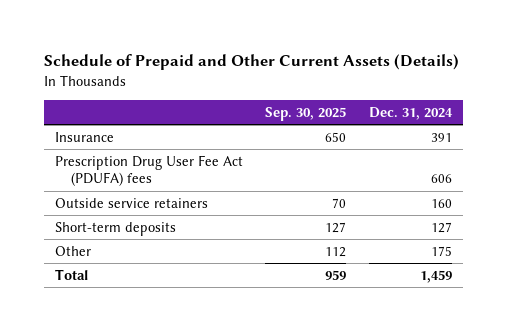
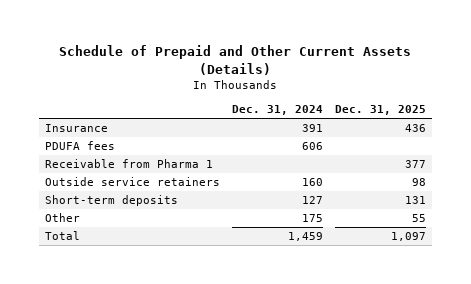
- | Sep. 30, 2025 | Dec. 31, 2024
+ | Dec. 31, 2024 | Dec. 31, 2025
- Prescription Drug User Fee Act (PDUFA) fees | | 606
+ PDUFA fees | 606 |
+ Receivable from Pharma 1 | | 377

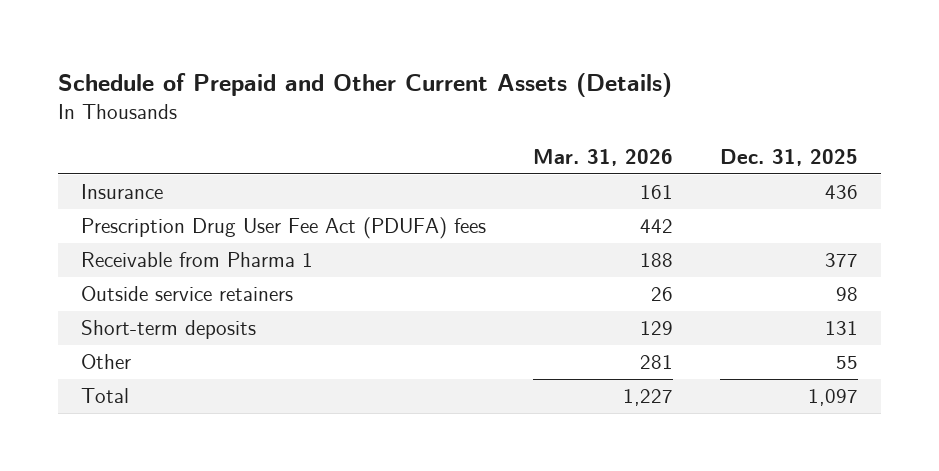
- | Dec. 31, 2024 | Dec. 31, 2025
+ | Mar. 31, 2026 | Dec. 31, 2025
- PDUFA fees | 606 |
+ Prescription Drug User Fee Act (PDUFA) fees | 442 |

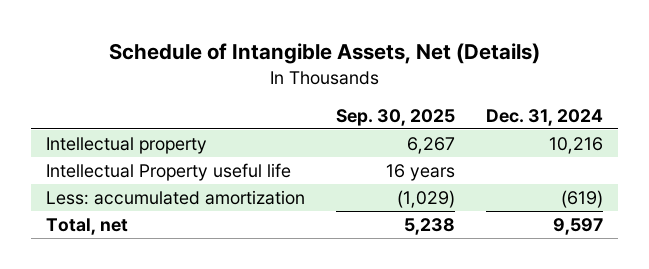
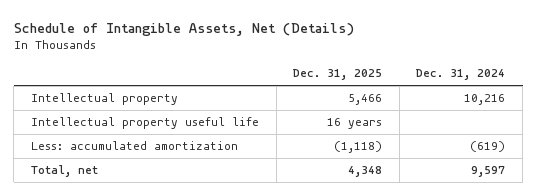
- | Sep. 30, 2025 | Dec. 31, 2024
+ | Dec. 31, 2025 | Dec. 31, 2024
- Intellectual Property useful life | 16 years |
+ Intellectual property useful life | 16 years |

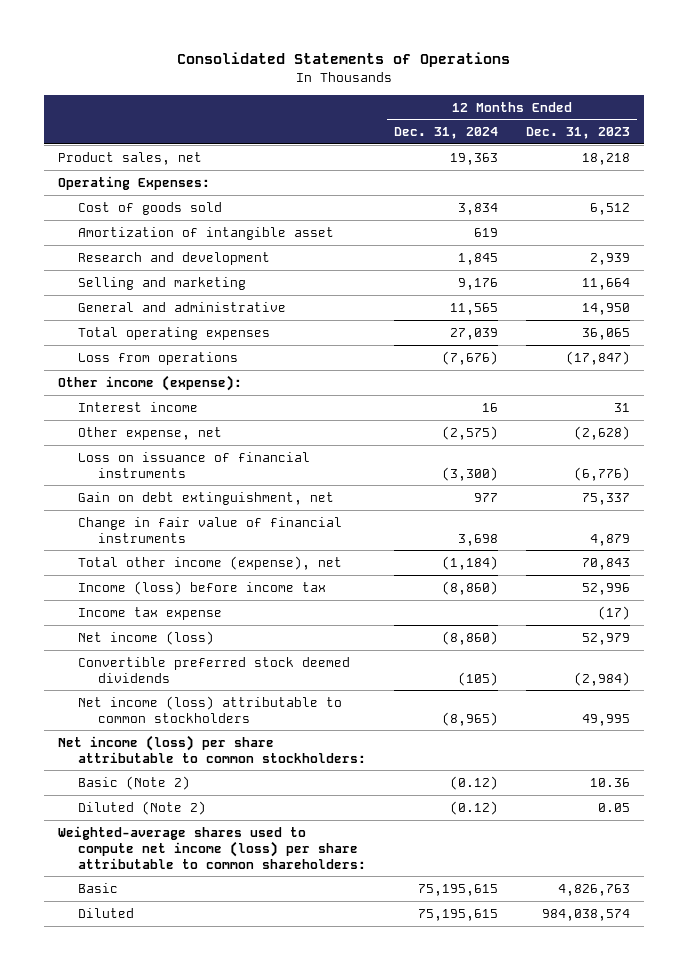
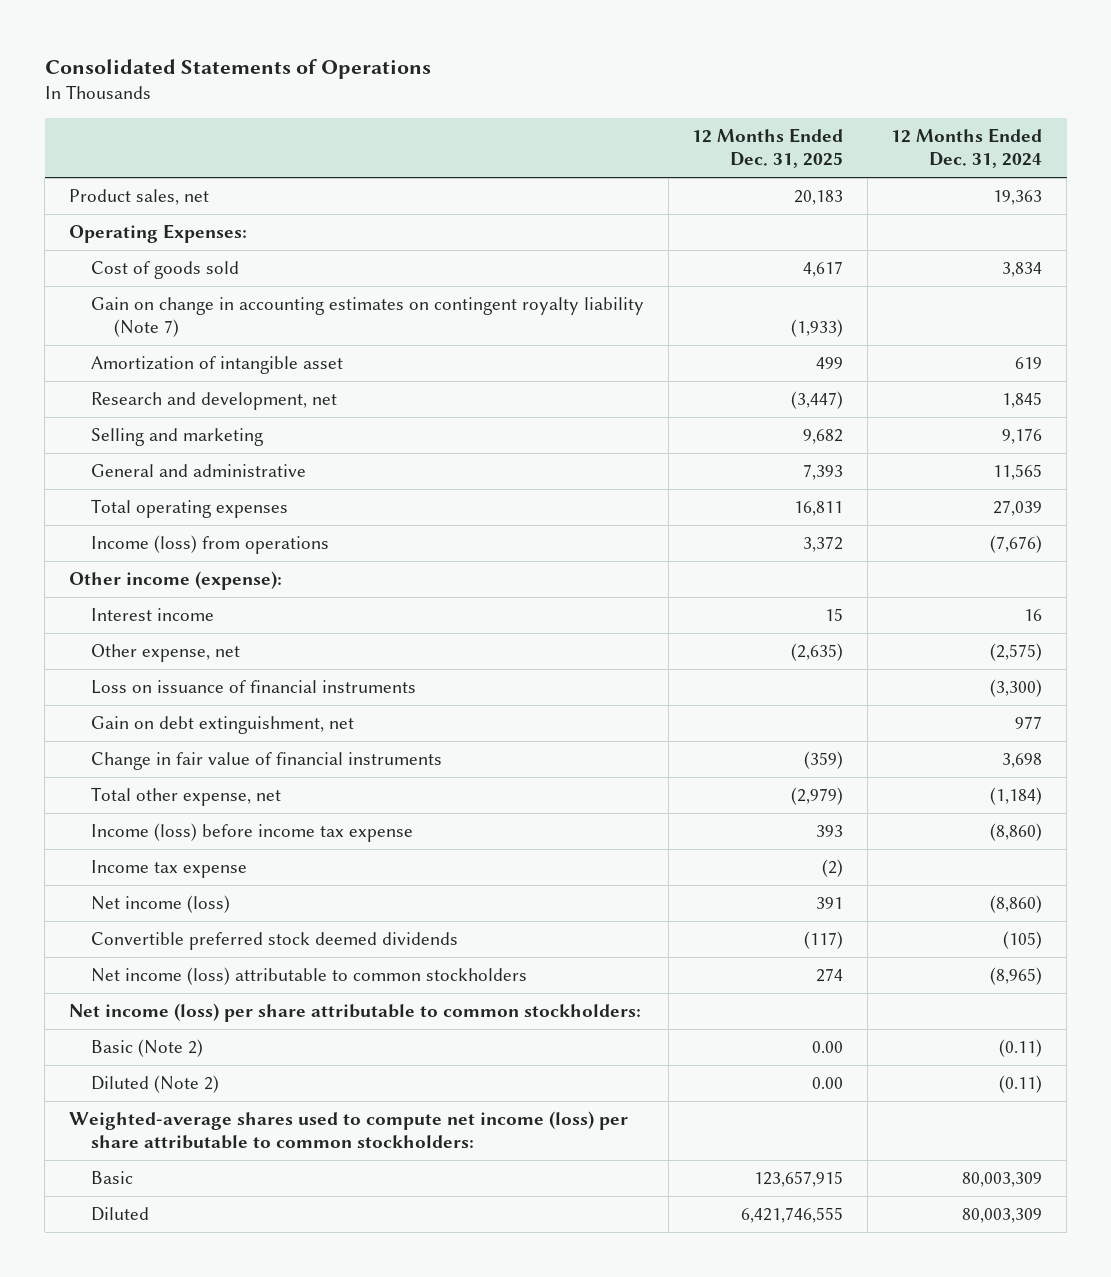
- | 12 Months Ended Dec. 31, 2024 | 12 Months Ended Dec. 31, 2023
+ | 12 Months Ended Dec. 31, 2025 | 12 Months Ended Dec. 31, 2024
+ Gain on change in accounting estimates on contingent royalty liability (Note 7) | (1,933) |
- Research and development | 1,845 | 2,939
+ Research and development, net | (3,447) | 1,845
- Loss from operations | (7,676) | (17,847)
+ Income (loss) from operations | 3,372 | (7,676)
- Total other income (expense), net | (1,184) | 70,843
- Income (loss) before income tax | (8,860) | 52,996
+ Total other expense, net | (2,979) | (1,184)
+ Income (loss) before income tax expense | 393 | (8,860)
- Basic (Note 2) | (0.12) | 10.36
- Diluted (Note 2) | (0.12) | 0.05
- Weighted-average shares used to compute net income (loss) per share attributable to common shareholders:
- Basic | 75,195,615 | 4,826,763
- Diluted | 75,195,615 | 984,038,574
+ Basic (Note 2) | 0.00 | (0.11)
+ Diluted (Note 2) | 0.00 | (0.11)
+ Weighted-average shares used to compute net income (loss) per share attributable to common stockholders:
+ Basic | 123,657,915 | 80,003,309
+ Diluted | 6,421,746,555 | 80,003,309

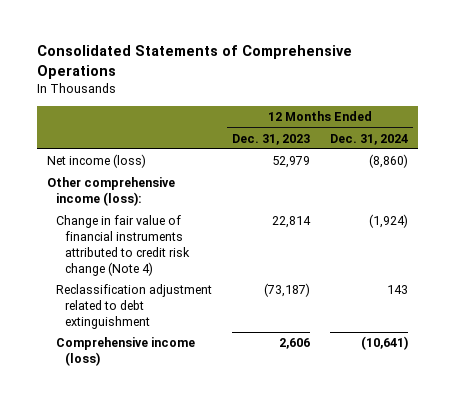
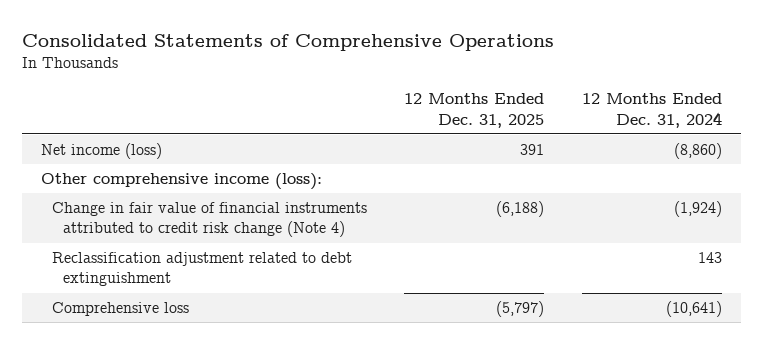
- | 12 Months Ended Dec. 31, 2023 | 12 Months Ended Dec. 31, 2024
+ | 12 Months Ended Dec. 31, 2025 | 12 Months Ended Dec. 31, 2024
- Comprehensive income (loss) | 2,606 | (10,641)
+ Comprehensive loss | (5,797) | (10,641)

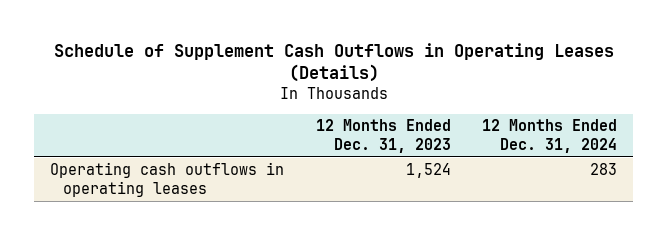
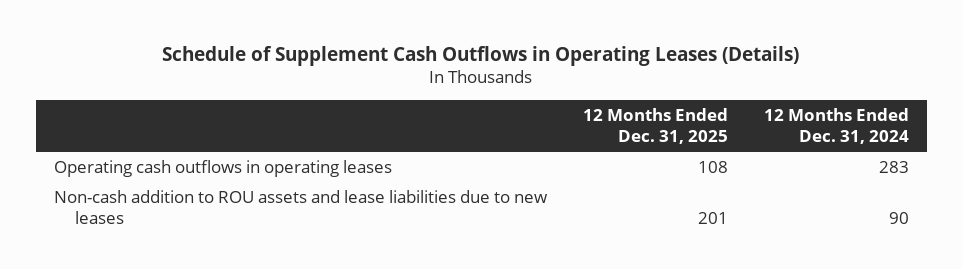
- | 12 Months Ended Dec. 31, 2023 | 12 Months Ended Dec. 31, 2024
+ | 12 Months Ended Dec. 31, 2025 | 12 Months Ended Dec. 31, 2024
+ Non-cash addition to ROU assets and lease liabilities due to new leases | 201 | 90

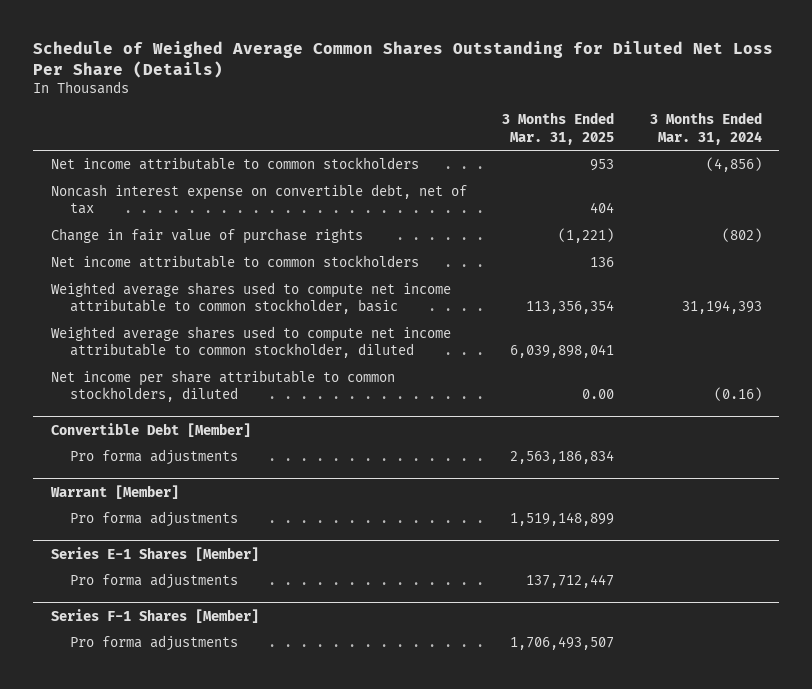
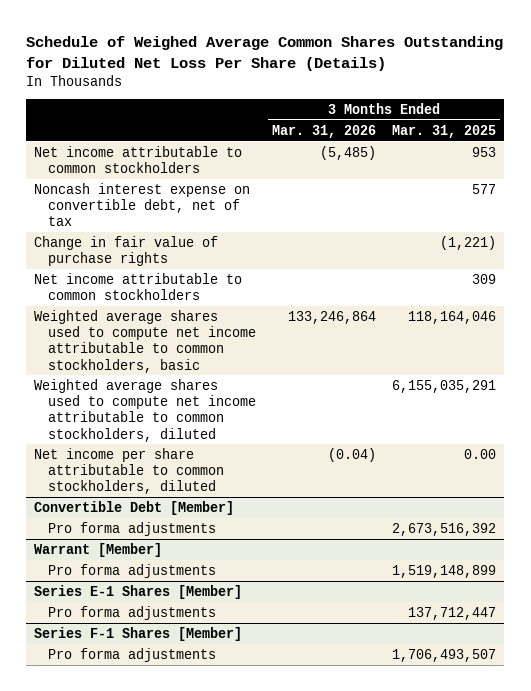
- | 3 Months Ended Mar. 31, 2025 | 3 Months Ended Mar. 31, 2024
+ | 3 Months Ended Mar. 31, 2026 | 3 Months Ended Mar. 31, 2025
- Noncash interest expense on convertible debt, net of tax | 404 |
+ Noncash interest expense on convertible debt, net of tax | | 577
- Net income attributable to common stockholders | 136 |
- Weighted average shares used to compute net income attributable to common stockholder, basic | 113,356,354 | 31,194,393
- Weighted average shares used to compute net income attributable to common stockholder, diluted | 6,039,898,041 |
+ Net income attributable to common stockholders | | 309
+ Weighted average shares used to compute net income attributable to common stockholders, basic | 133,246,864 | 118,164,046
+ Weighted average shares used to compute net income attributable to common stockholders, diluted | | 6,155,035,291
@ Convertible Debt [Member]
- Pro forma adjustments | 2,563,186,834 |
+ Pro forma adjustments | | 2,673,516,392

